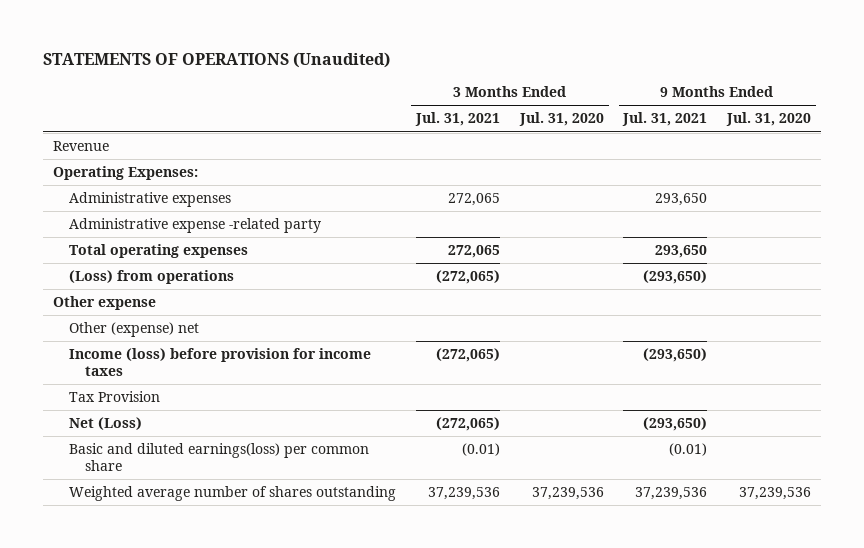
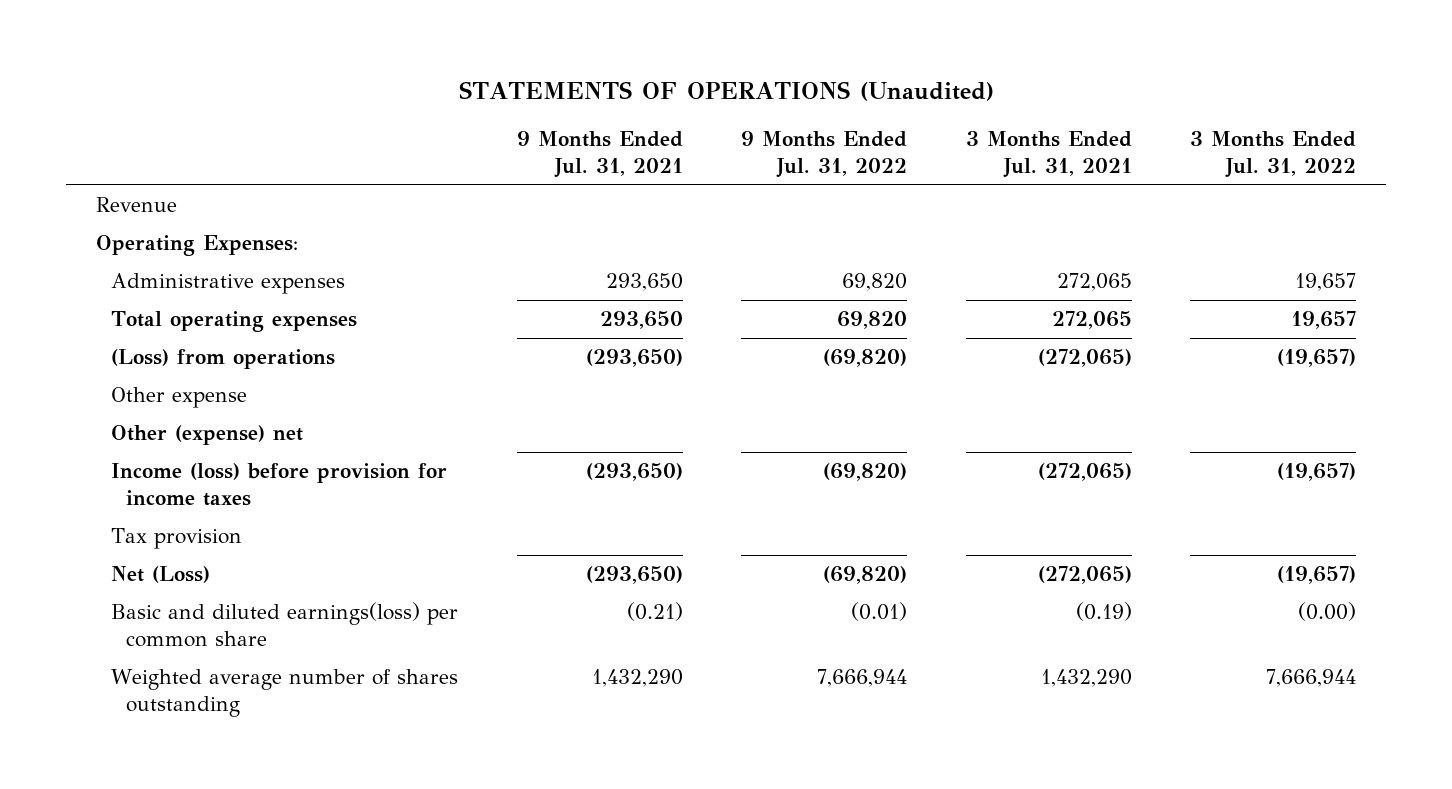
- | 3 Months Ended Jul. 31, 2021 | 3 Months Ended Jul. 31, 2020 | 9 Months Ended Jul. 31, 2021 | 9 Months Ended Jul. 31, 2020
+ | 9 Months Ended Jul. 31, 2021 | 9 Months Ended Jul. 31, 2022 | 3 Months Ended Jul. 31, 2021 | 3 Months Ended Jul. 31, 2022
- Administrative expense -related party
- Tax Provision
+ Tax provision
- Basic and diluted earnings(loss) per common share | (0.01) | | (0.01) |
- Weighted average number of shares outstanding | 37,239,536 | 37,239,536 | 37,239,536 | 37,239,536
+ Basic and diluted earnings(loss) per common share | (0.21) | (0.01) | (0.19) | (0.00)
+ Weighted average number of shares outstanding | 1,432,290 | 7,666,944 | 1,432,290 | 7,666,944

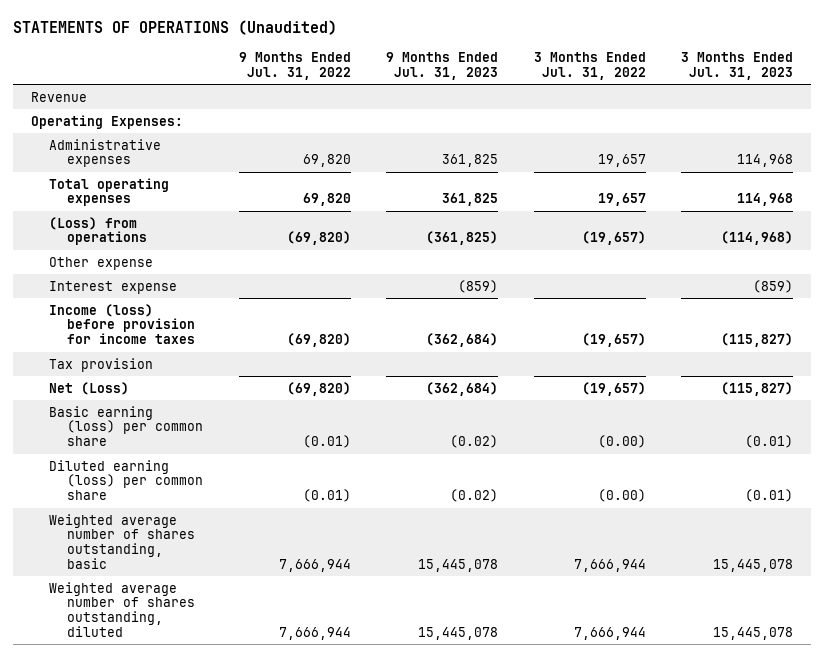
- | 9 Months Ended Jul. 31, 2021 | 9 Months Ended Jul. 31, 2022 | 3 Months Ended Jul. 31, 2021 | 3 Months Ended Jul. 31, 2022
+ | 9 Months Ended Jul. 31, 2022 | 9 Months Ended Jul. 31, 2023 | 3 Months Ended Jul. 31, 2022 | 3 Months Ended Jul. 31, 2023
- Other (expense) net
+ Interest expense | | (859) | | (859)
- Basic and diluted earnings(loss) per common share | (0.21) | (0.01) | (0.19) | (0.00)
- Weighted average number of shares outstanding | 1,432,290 | 7,666,944 | 1,432,290 | 7,666,944
+ Basic earning (loss) per common share | (0.01) | (0.02) | (0.00) | (0.01)
+ Diluted earning (loss) per common share | (0.01) | (0.02) | (0.00) | (0.01)
+ Weighted average number of shares outstanding, basic | 7,666,944 | 15,445,078 | 7,666,944 | 15,445,078
+ Weighted average number of shares outstanding, diluted | 7,666,944 | 15,445,078 | 7,666,944 | 15,445,078

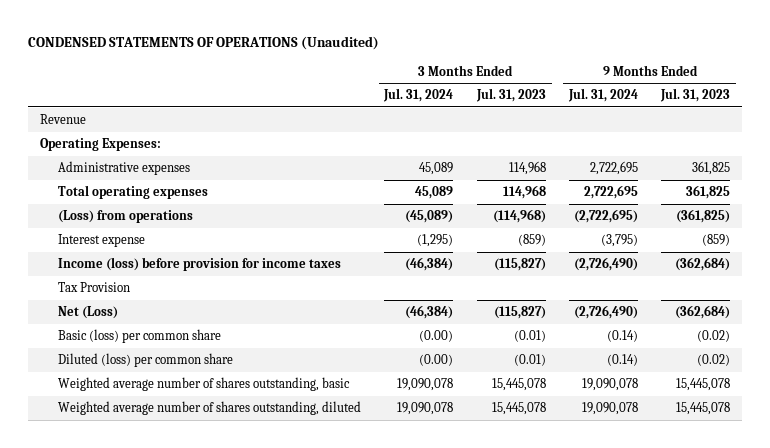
- STATEMENTS OF OPERATIONS (Unaudited)
+ CONDENSED STATEMENTS OF OPERATIONS (Unaudited)
- | 9 Months Ended Jul. 31, 2022 | 9 Months Ended Jul. 31, 2023 | 3 Months Ended Jul. 31, 2022 | 3 Months Ended Jul. 31, 2023
+ | 3 Months Ended Jul. 31, 2024 | 3 Months Ended Jul. 31, 2023 | 9 Months Ended Jul. 31, 2024 | 9 Months Ended Jul. 31, 2023
- Other expense
- Tax provision
+ Tax Provision
- Basic earning (loss) per common share | (0.01) | (0.02) | (0.00) | (0.01)
- Diluted earning (loss) per common share | (0.01) | (0.02) | (0.00) | (0.01)
+ Basic (loss) per common share | (0.00) | (0.01) | (0.14) | (0.02)
+ Diluted (loss) per common share | (0.00) | (0.01) | (0.14) | (0.02)

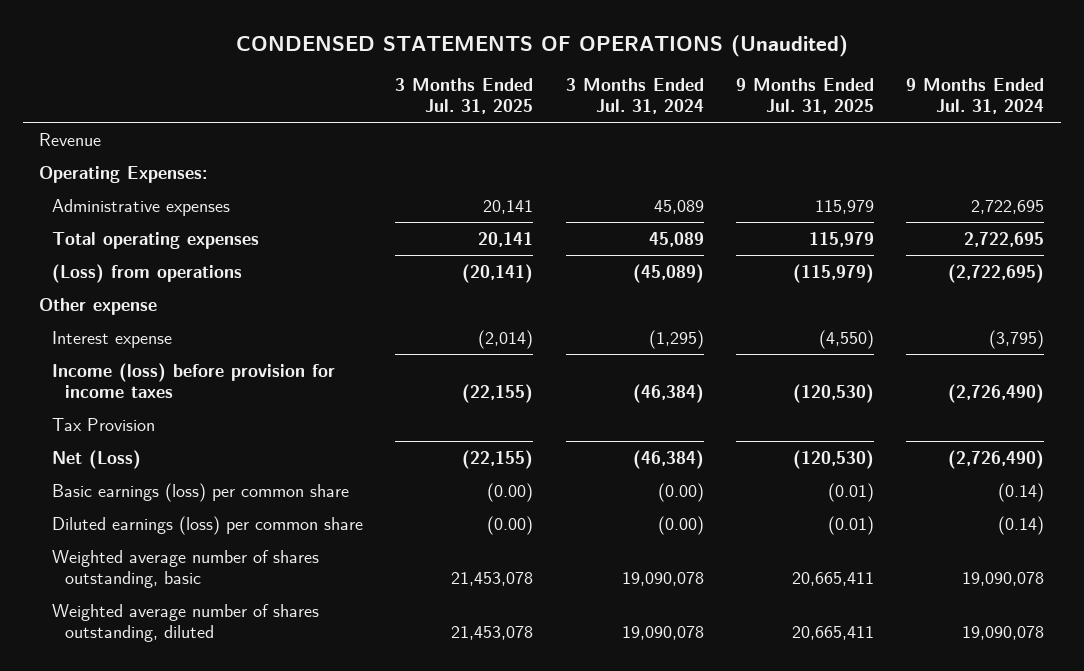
- | 3 Months Ended Jul. 31, 2024 | 3 Months Ended Jul. 31, 2023 | 9 Months Ended Jul. 31, 2024 | 9 Months Ended Jul. 31, 2023
+ | 3 Months Ended Jul. 31, 2025 | 3 Months Ended Jul. 31, 2024 | 9 Months Ended Jul. 31, 2025 | 9 Months Ended Jul. 31, 2024
+ Other expense
- Basic (loss) per common share | (0.00) | (0.01) | (0.14) | (0.02)
- Diluted (loss) per common share | (0.00) | (0.01) | (0.14) | (0.02)
+ Basic earnings (loss) per common share | (0.00) | (0.00) | (0.01) | (0.14)
+ Diluted earnings (loss) per common share | (0.00) | (0.00) | (0.01) | (0.14)

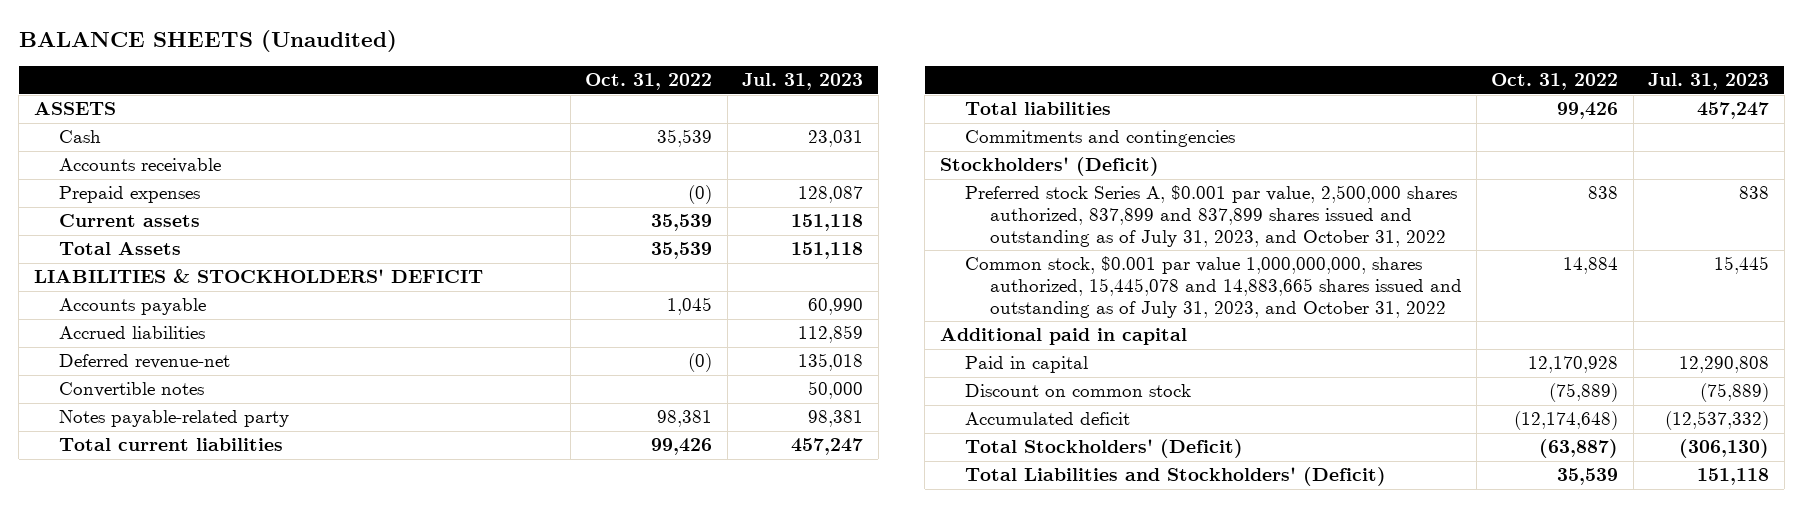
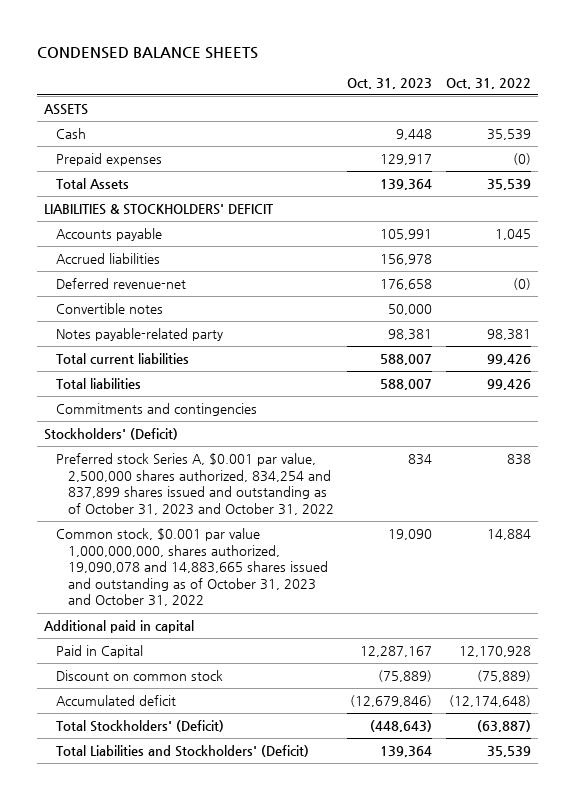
- BALANCE SHEETS (Unaudited)
+ CONDENSED BALANCE SHEETS
- | Oct. 31, 2022 | Jul. 31, 2023
+ | Oct. 31, 2023 | Oct. 31, 2022
- Accounts receivable
- Current assets | 35,539 | 151,118
- Preferred stock Series A, $0.001 par value, 2,500,000 shares authorized, 837,899 and 837,899 shares issued and outstanding as of July 31, 2023, and October 31, 2022 | 838 | 838
- Common stock, $0.001 par value 1,000,000,000, shares authorized, 15,445,078 and 14,883,665 shares issued and outstanding as of July 31, 2023, and October 31, 2022 | 14,884 | 15,445
+ Preferred stock Series A, $0.001 par value, 2,500,000 shares authorized, 834,254 and 837,899 shares issued and outstanding as of October 31, 2023 and October 31, 2022 | 834 | 838
+ Common stock, $0.001 par value 1,000,000,000, shares authorized, 19,090,078 and 14,883,665 shares issued and outstanding as of October 31, 2023 and October 31, 2022 | 19,090 | 14,884
- Paid in capital | 12,170,928 | 12,290,808
+ Paid in Capital | 12,287,167 | 12,170,928

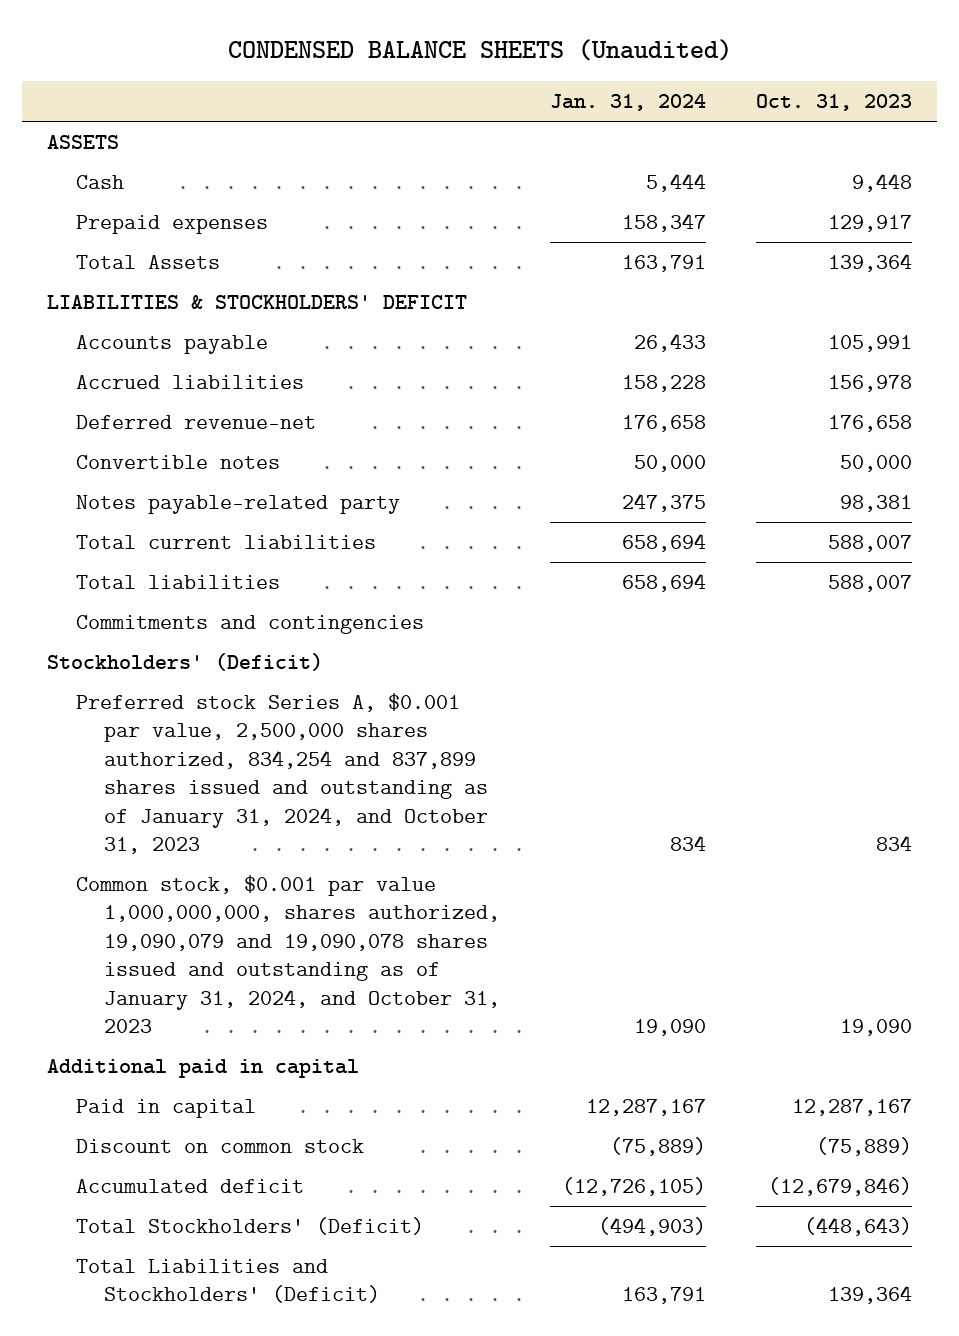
- CONDENSED BALANCE SHEETS
+ CONDENSED BALANCE SHEETS (Unaudited)
- | Oct. 31, 2023 | Oct. 31, 2022
+ | Jan. 31, 2024 | Oct. 31, 2023
- Preferred stock Series A, $0.001 par value, 2,500,000 shares authorized, 834,254 and 837,899 shares issued and outstanding as of October 31, 2023 and October 31, 2022 | 834 | 838
- Common stock, $0.001 par value 1,000,000,000, shares authorized, 19,090,078 and 14,883,665 shares issued and outstanding as of October 31, 2023 and October 31, 2022 | 19,090 | 14,884
+ Preferred stock Series A, $0.001 par value, 2,500,000 shares authorized, 834,254 and 837,899 shares issued and outstanding as of January 31, 2024, and October 31, 2023 | 834 | 834
+ Common stock, $0.001 par value 1,000,000,000, shares authorized, 19,090,079 and 19,090,078 shares issued and outstanding as of January 31, 2024, and October 31, 2023 | 19,090 | 19,090
- Paid in Capital | 12,287,167 | 12,170,928
+ Paid in capital | 12,287,167 | 12,287,167

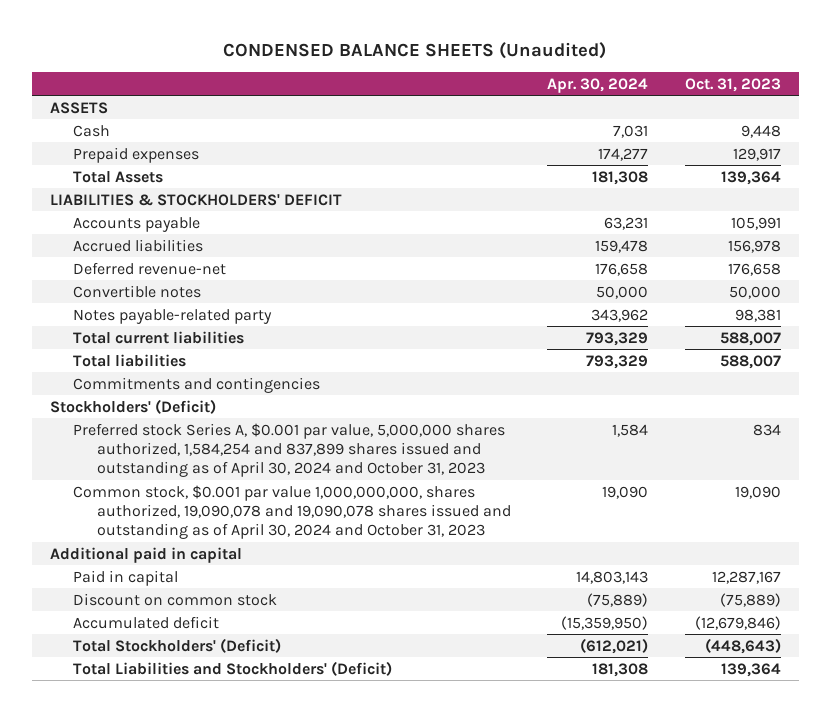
- | Jan. 31, 2024 | Oct. 31, 2023
+ | Apr. 30, 2024 | Oct. 31, 2023
- Preferred stock Series A, $0.001 par value, 2,500,000 shares authorized, 834,254 and 837,899 shares issued and outstanding as of January 31, 2024, and October 31, 2023 | 834 | 834
- Common stock, $0.001 par value 1,000,000,000, shares authorized, 19,090,079 and 19,090,078 shares issued and outstanding as of January 31, 2024, and October 31, 2023 | 19,090 | 19,090
+ Preferred stock Series A, $0.001 par value, 5,000,000 shares authorized, 1,584,254 and 837,899 shares issued and outstanding as of April 30, 2024 and October 31, 2023 | 1,584 | 834
+ Common stock, $0.001 par value 1,000,000,000, shares authorized, 19,090,078 and 19,090,078 shares issued and outstanding as of April 30, 2024 and October 31, 2023 | 19,090 | 19,090

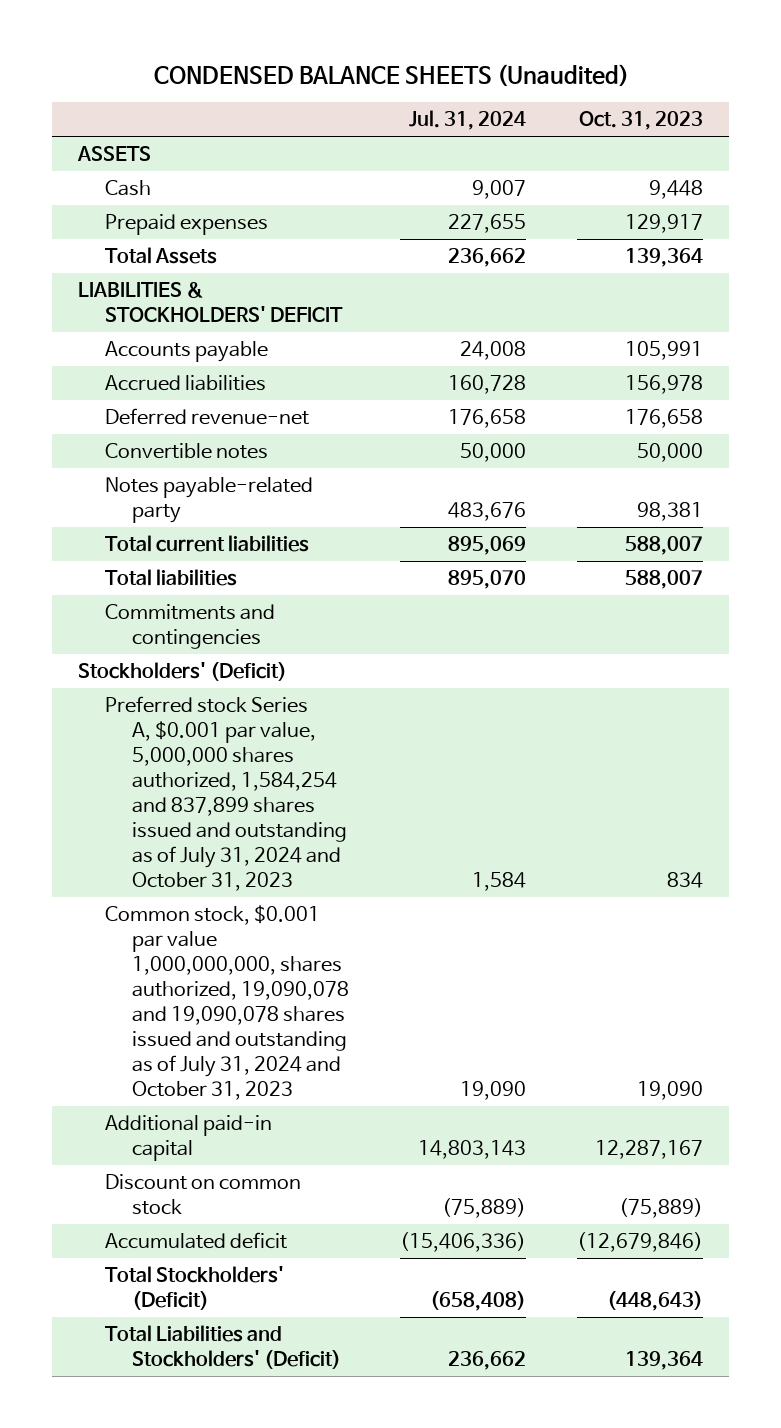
- | Apr. 30, 2024 | Oct. 31, 2023
+ | Jul. 31, 2024 | Oct. 31, 2023
- Preferred stock Series A, $0.001 par value, 5,000,000 shares authorized, 1,584,254 and 837,899 shares issued and outstanding as of April 30, 2024 and October 31, 2023 | 1,584 | 834
- Common stock, $0.001 par value 1,000,000,000, shares authorized, 19,090,078 and 19,090,078 shares issued and outstanding as of April 30, 2024 and October 31, 2023 | 19,090 | 19,090
- Additional paid in capital
- Paid in capital | 14,803,143 | 12,287,167
+ Preferred stock Series A, $0.001 par value, 5,000,000 shares authorized, 1,584,254 and 837,899 shares issued and outstanding as of July 31, 2024 and October 31, 2023 | 1,584 | 834
+ Common stock, $0.001 par value 1,000,000,000, shares authorized, 19,090,078 and 19,090,078 shares issued and outstanding as of July 31, 2024 and October 31, 2023 | 19,090 | 19,090
+ Additional paid-in capital | 14,803,143 | 12,287,167

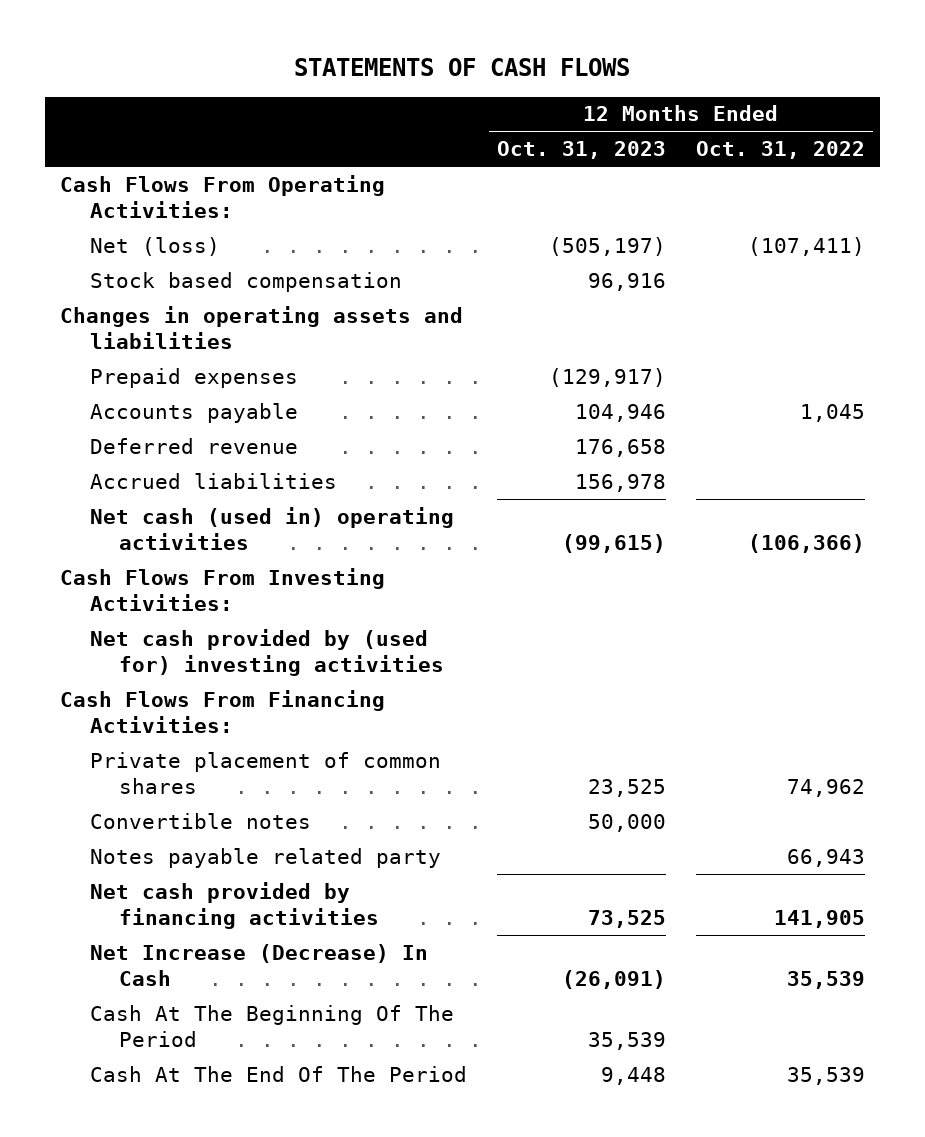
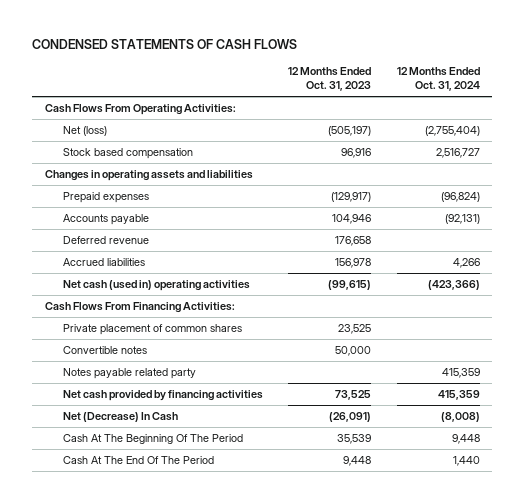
- STATEMENTS OF CASH FLOWS
+ CONDENSED STATEMENTS OF CASH FLOWS
- | 12 Months Ended Oct. 31, 2023 | 12 Months Ended Oct. 31, 2022
+ | 12 Months Ended Oct. 31, 2023 | 12 Months Ended Oct. 31, 2024
- Cash Flows From Investing Activities:
- Net cash provided by (used for) investing activities
- Net Increase (Decrease) In Cash | (26,091) | 35,539
+ Net (Decrease) In Cash | (26,091) | (8,008)

